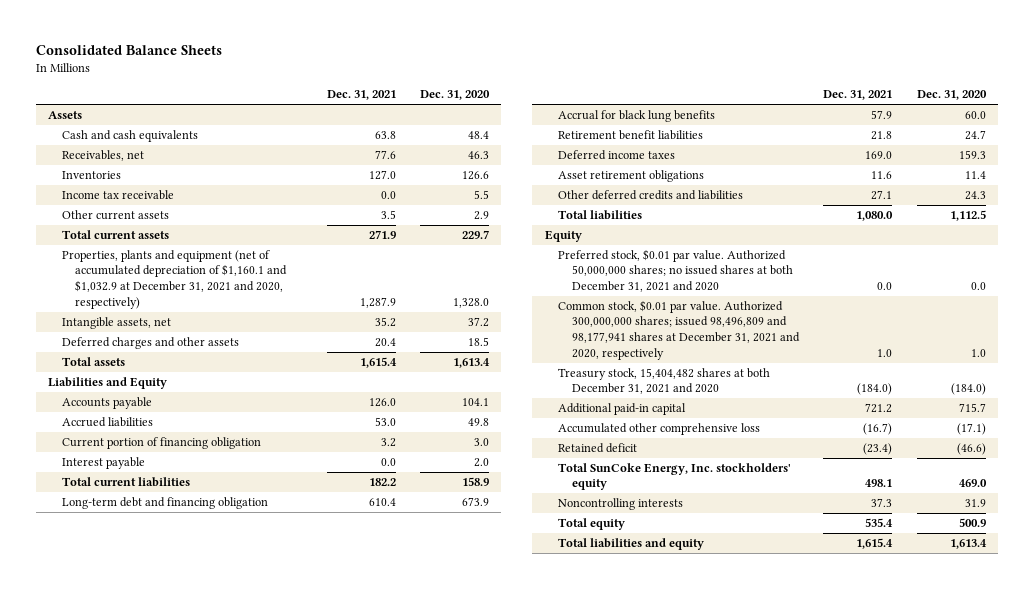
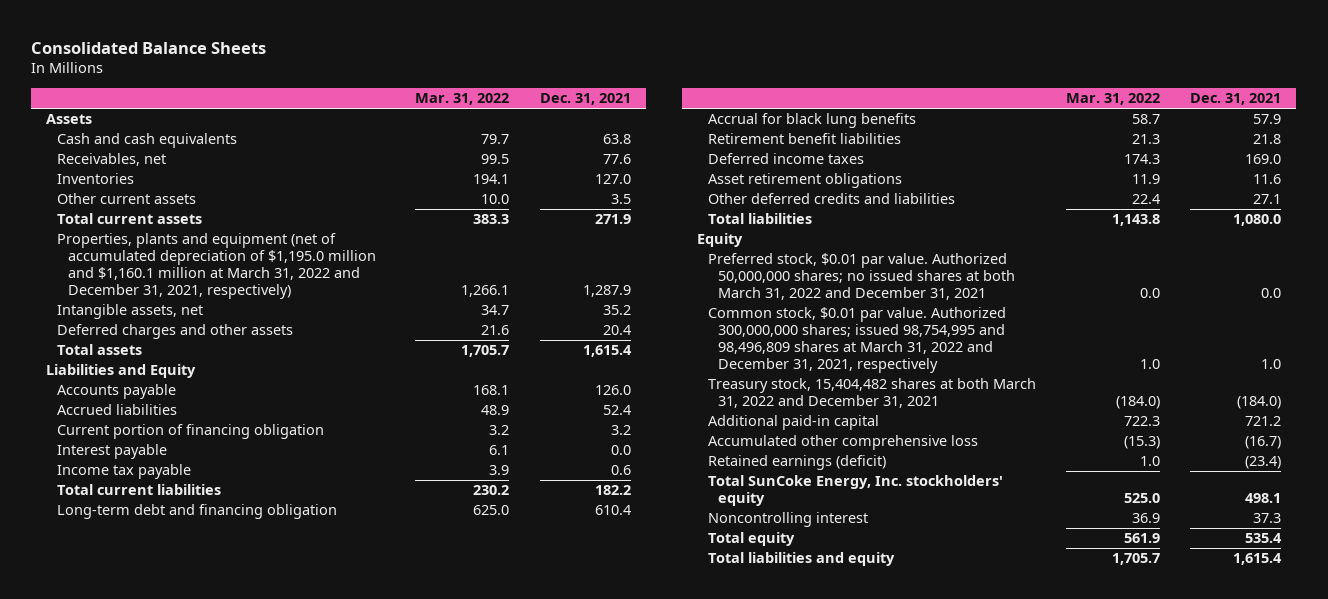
- | Dec. 31, 2021 | Dec. 31, 2020
+ | Mar. 31, 2022 | Dec. 31, 2021
- Income tax receivable | 0.0 | 5.5
- Properties, plants and equipment (net of accumulated depreciation of $1,160.1 and $1,032.9 at December 31, 2021 and 2020, respectively) | 1,287.9 | 1,328.0
+ Properties, plants and equipment (net of accumulated depreciation of $1,195.0 million and $1,160.1 million at March 31, 2022 and December 31, 2021, respectively) | 1,266.1 | 1,287.9
- Accrued liabilities | 53.0 | 49.8
+ Accrued liabilities | 48.9 | 52.4
+ Income tax payable | 3.9 | 0.6
- Preferred stock, $0.01 par value. Authorized 50,000,000 shares; no issued shares at both December 31, 2021 and 2020 | 0.0 | 0.0
- Common stock, $0.01 par value. Authorized 300,000,000 shares; issued 98,496,809 and 98,177,941 shares at December 31, 2021 and 2020, respectively | 1.0 | 1.0
- Treasury stock, 15,404,482 shares at both December 31, 2021 and 2020 | (184.0) | (184.0)
+ Preferred stock, $0.01 par value. Authorized 50,000,000 shares; no issued shares at both March 31, 2022 and December 31, 2021 | 0.0 | 0.0
+ Common stock, $0.01 par value. Authorized 300,000,000 shares; issued 98,754,995 and 98,496,809 shares at March 31, 2022 and December 31, 2021, respectively | 1.0 | 1.0
+ Treasury stock, 15,404,482 shares at both March 31, 2022 and December 31, 2021 | (184.0) | (184.0)
- Retained deficit | (23.4) | (46.6)
+ Retained earnings (deficit) | 1.0 | (23.4)
- Noncontrolling interests | 37.3 | 31.9
+ Noncontrolling interest | 36.9 | 37.3

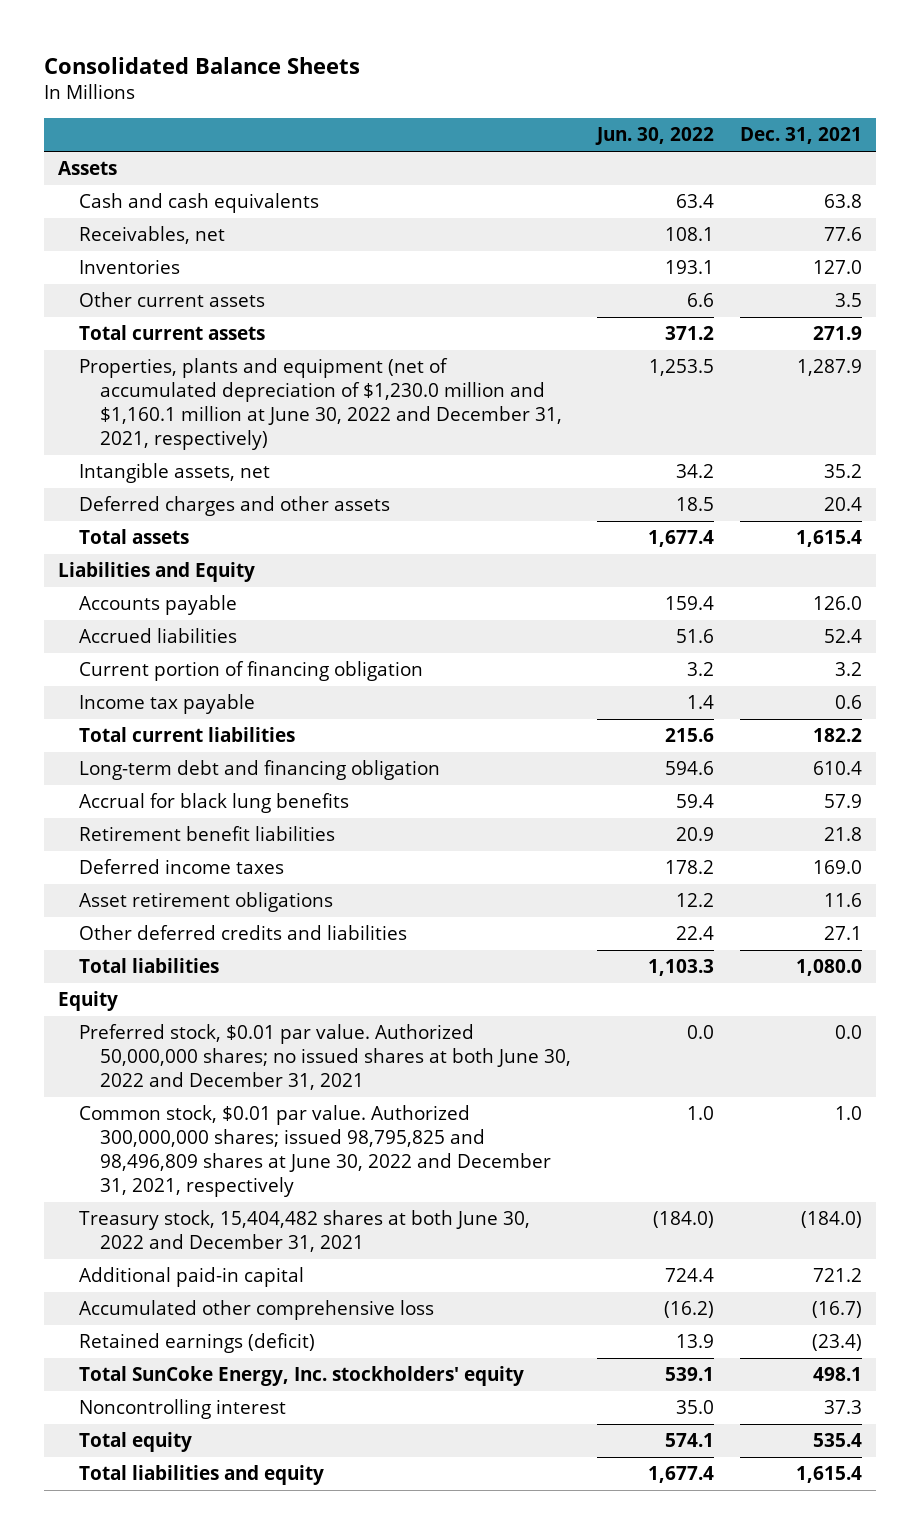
- | Mar. 31, 2022 | Dec. 31, 2021
+ | Jun. 30, 2022 | Dec. 31, 2021
- Properties, plants and equipment (net of accumulated depreciation of $1,195.0 million and $1,160.1 million at March 31, 2022 and December 31, 2021, respectively) | 1,266.1 | 1,287.9
+ Properties, plants and equipment (net of accumulated depreciation of $1,230.0 million and $1,160.1 million at June 30, 2022 and December 31, 2021, respectively) | 1,253.5 | 1,287.9
- Interest payable | 6.1 | 0.0
- Preferred stock, $0.01 par value. Authorized 50,000,000 shares; no issued shares at both March 31, 2022 and December 31, 2021 | 0.0 | 0.0
- Common stock, $0.01 par value. Authorized 300,000,000 shares; issued 98,754,995 and 98,496,809 shares at March 31, 2022 and December 31, 2021, respectively | 1.0 | 1.0
- Treasury stock, 15,404,482 shares at both March 31, 2022 and December 31, 2021 | (184.0) | (184.0)
+ Preferred stock, $0.01 par value. Authorized 50,000,000 shares; no issued shares at both June 30, 2022 and December 31, 2021 | 0.0 | 0.0
+ Common stock, $0.01 par value. Authorized 300,000,000 shares; issued 98,795,825 and 98,496,809 shares at June 30, 2022 and December 31, 2021, respectively | 1.0 | 1.0
+ Treasury stock, 15,404,482 shares at both June 30, 2022 and December 31, 2021 | (184.0) | (184.0)

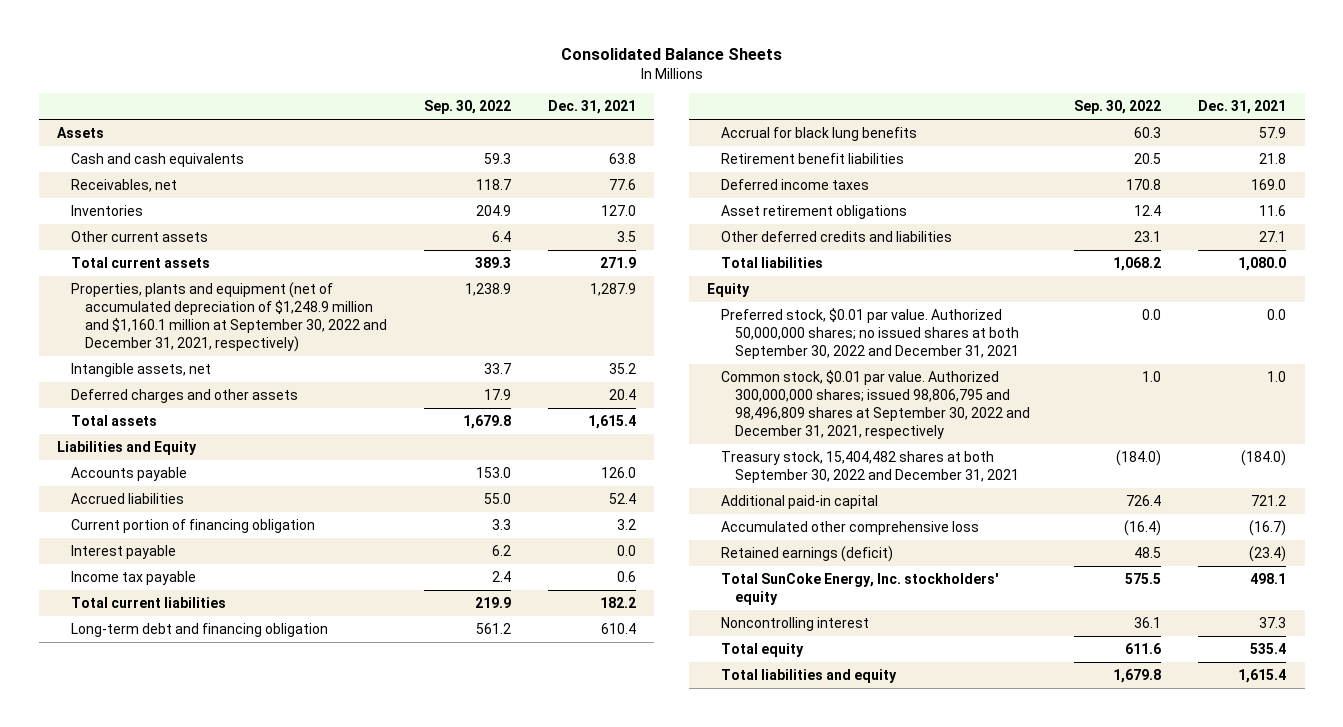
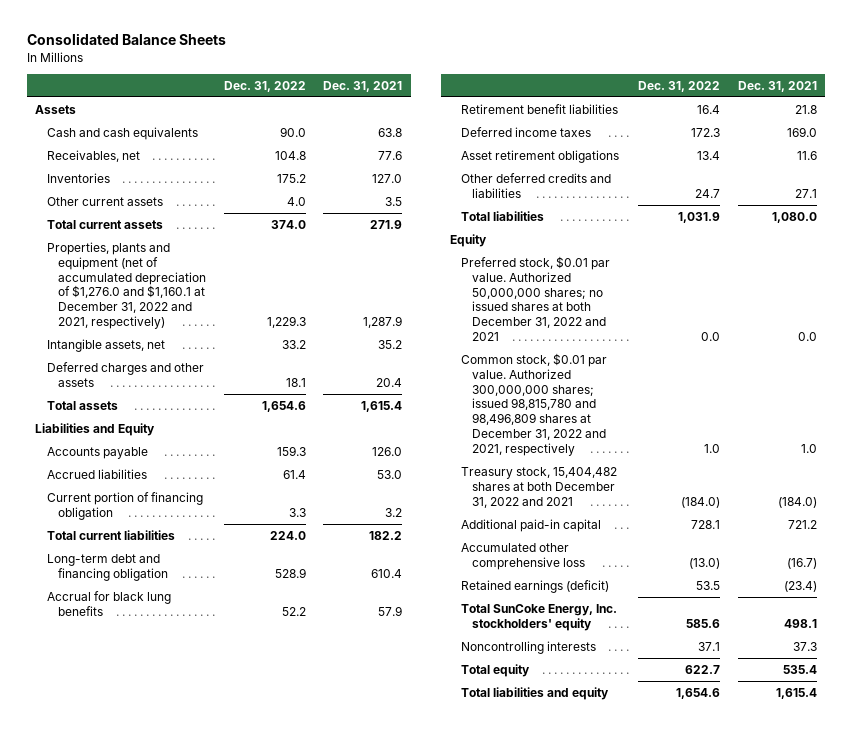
- | Sep. 30, 2022 | Dec. 31, 2021
+ | Dec. 31, 2022 | Dec. 31, 2021
- Properties, plants and equipment (net of accumulated depreciation of $1,248.9 million and $1,160.1 million at September 30, 2022 and December 31, 2021, respectively) | 1,238.9 | 1,287.9
+ Properties, plants and equipment (net of accumulated depreciation of $1,276.0 and $1,160.1 at December 31, 2022 and 2021, respectively) | 1,229.3 | 1,287.9
- Accrued liabilities | 55.0 | 52.4
+ Accrued liabilities | 61.4 | 53.0
- Interest payable | 6.2 | 0.0
- Income tax payable | 2.4 | 0.6
- Preferred stock, $0.01 par value. Authorized 50,000,000 shares; no issued shares at both September 30, 2022 and December 31, 2021 | 0.0 | 0.0
- Common stock, $0.01 par value. Authorized 300,000,000 shares; issued 98,806,795 and 98,496,809 shares at September 30, 2022 and December 31, 2021, respectively | 1.0 | 1.0
- Treasury stock, 15,404,482 shares at both September 30, 2022 and December 31, 2021 | (184.0) | (184.0)
+ Preferred stock, $0.01 par value. Authorized 50,000,000 shares; no issued shares at both December 31, 2022 and 2021 | 0.0 | 0.0
+ Common stock, $0.01 par value. Authorized 300,000,000 shares; issued 98,815,780 and 98,496,809 shares at December 31, 2022 and 2021, respectively | 1.0 | 1.0
+ Treasury stock, 15,404,482 shares at both December 31, 2022 and 2021 | (184.0) | (184.0)
- Noncontrolling interest | 36.1 | 37.3
+ Noncontrolling interests | 37.1 | 37.3

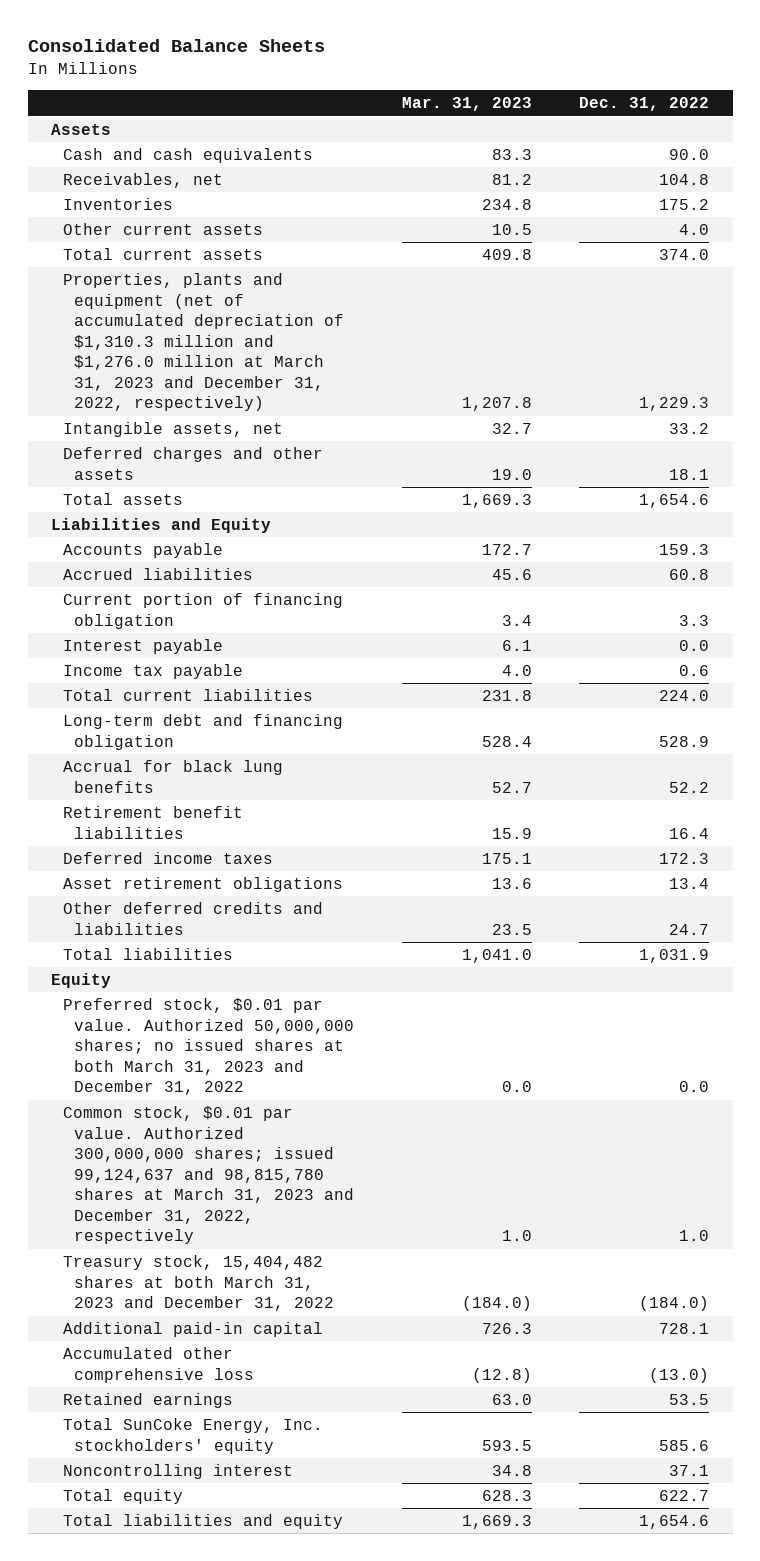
- | Dec. 31, 2022 | Dec. 31, 2021
+ | Mar. 31, 2023 | Dec. 31, 2022
- Properties, plants and equipment (net of accumulated depreciation of $1,276.0 and $1,160.1 at December 31, 2022 and 2021, respectively) | 1,229.3 | 1,287.9
+ Properties, plants and equipment (net of accumulated depreciation of $1,310.3 million and $1,276.0 million at March 31, 2023 and December 31, 2022, respectively) | 1,207.8 | 1,229.3
- Accrued liabilities | 61.4 | 53.0
+ Accrued liabilities | 45.6 | 60.8
+ Interest payable | 6.1 | 0.0
+ Income tax payable | 4.0 | 0.6
- Preferred stock, $0.01 par value. Authorized 50,000,000 shares; no issued shares at both December 31, 2022 and 2021 | 0.0 | 0.0
- Common stock, $0.01 par value. Authorized 300,000,000 shares; issued 98,815,780 and 98,496,809 shares at December 31, 2022 and 2021, respectively | 1.0 | 1.0
- Treasury stock, 15,404,482 shares at both December 31, 2022 and 2021 | (184.0) | (184.0)
+ Preferred stock, $0.01 par value. Authorized 50,000,000 shares; no issued shares at both March 31, 2023 and December 31, 2022 | 0.0 | 0.0
+ Common stock, $0.01 par value. Authorized 300,000,000 shares; issued 99,124,637 and 98,815,780 shares at March 31, 2023 and December 31, 2022, respectively | 1.0 | 1.0
+ Treasury stock, 15,404,482 shares at both March 31, 2023 and December 31, 2022 | (184.0) | (184.0)
- Retained earnings (deficit) | 53.5 | (23.4)
+ Retained earnings | 63.0 | 53.5
- Noncontrolling interests | 37.1 | 37.3
+ Noncontrolling interest | 34.8 | 37.1

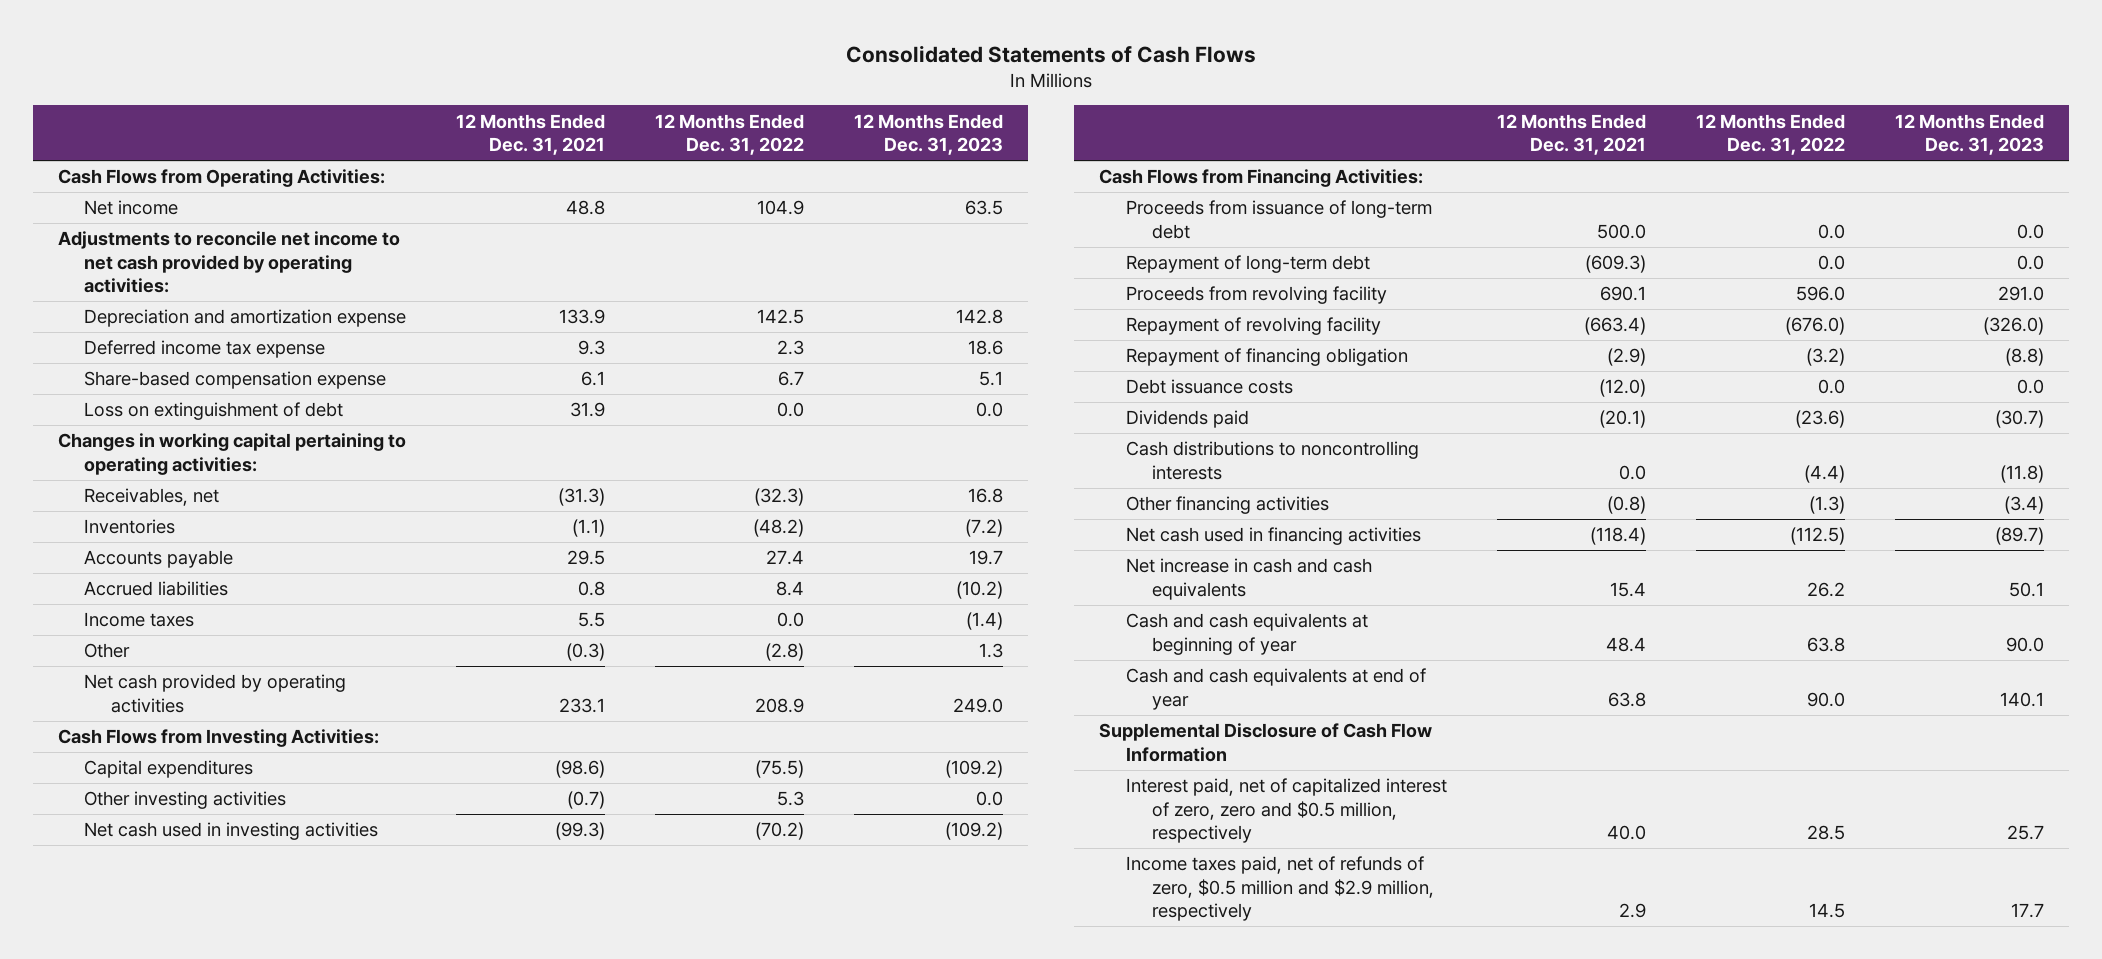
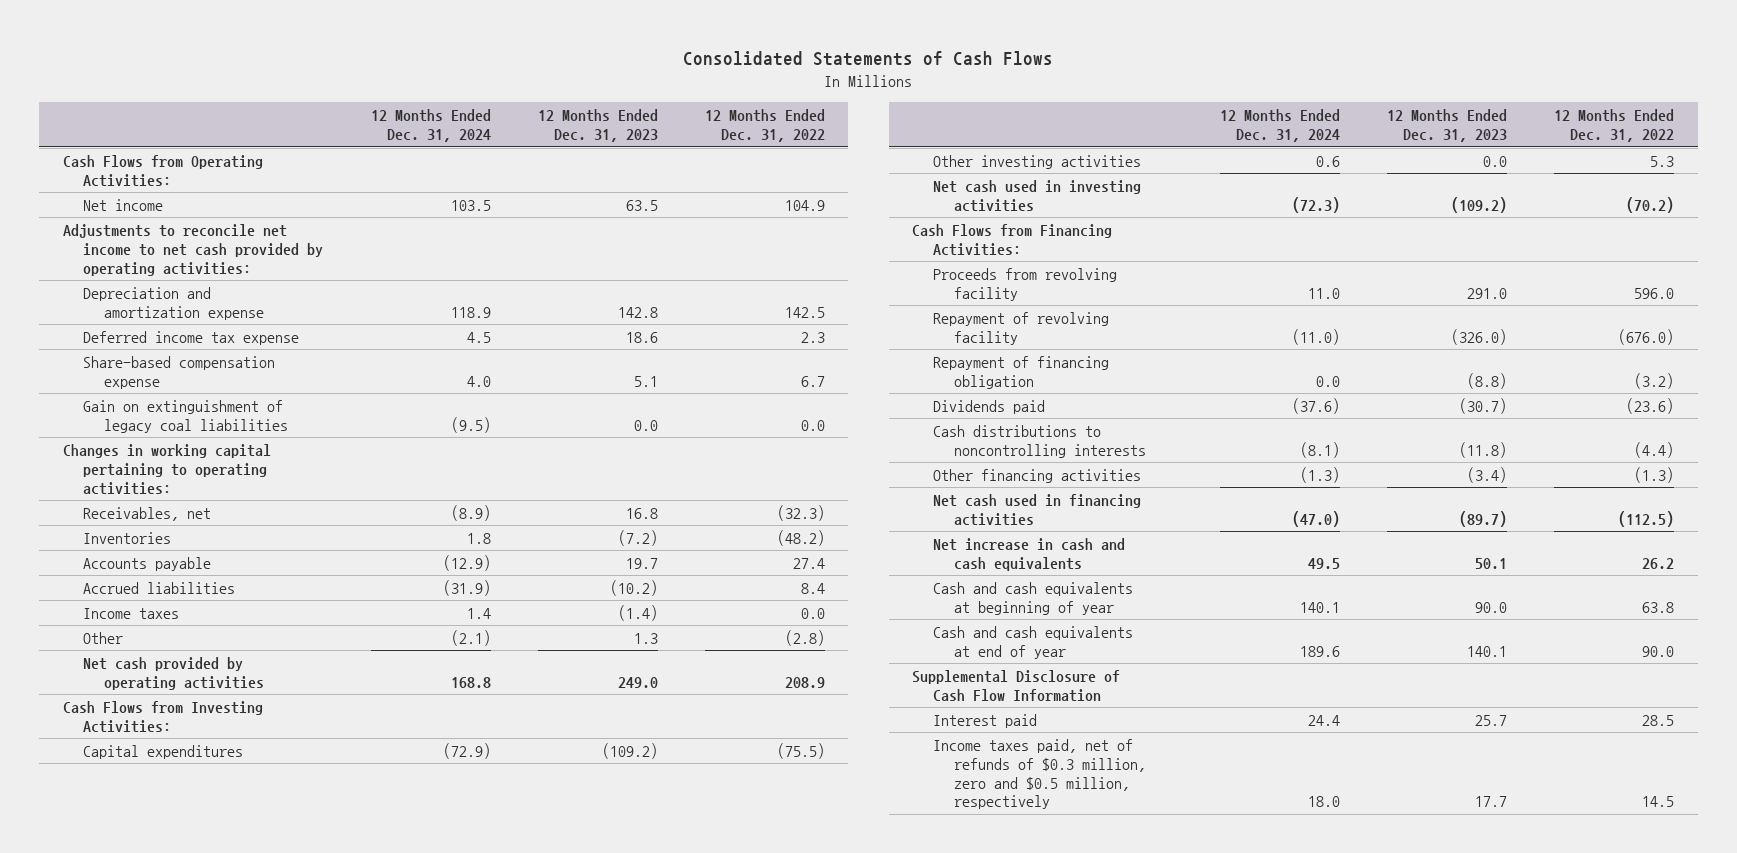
- | 12 Months Ended Dec. 31, 2021 | 12 Months Ended Dec. 31, 2022 | 12 Months Ended Dec. 31, 2023
+ | 12 Months Ended Dec. 31, 2024 | 12 Months Ended Dec. 31, 2023 | 12 Months Ended Dec. 31, 2022
- Loss on extinguishment of debt | 31.9 | 0.0 | 0.0
+ Gain on extinguishment of legacy coal liabilities | (9.5) | 0.0 | 0.0
- Proceeds from issuance of long-term debt | 500.0 | 0.0 | 0.0
- Repayment of long-term debt | (609.3) | 0.0 | 0.0
- Debt issuance costs | (12.0) | 0.0 | 0.0
- Interest paid, net of capitalized interest of zero, zero and $0.5 million, respectively | 40.0 | 28.5 | 25.7
- Income taxes paid, net of refunds of zero, $0.5 million and $2.9 million, respectively | 2.9 | 14.5 | 17.7
+ Interest paid | 24.4 | 25.7 | 28.5
+ Income taxes paid, net of refunds of $0.3 million, zero and $0.5 million, respectively | 18.0 | 17.7 | 14.5

